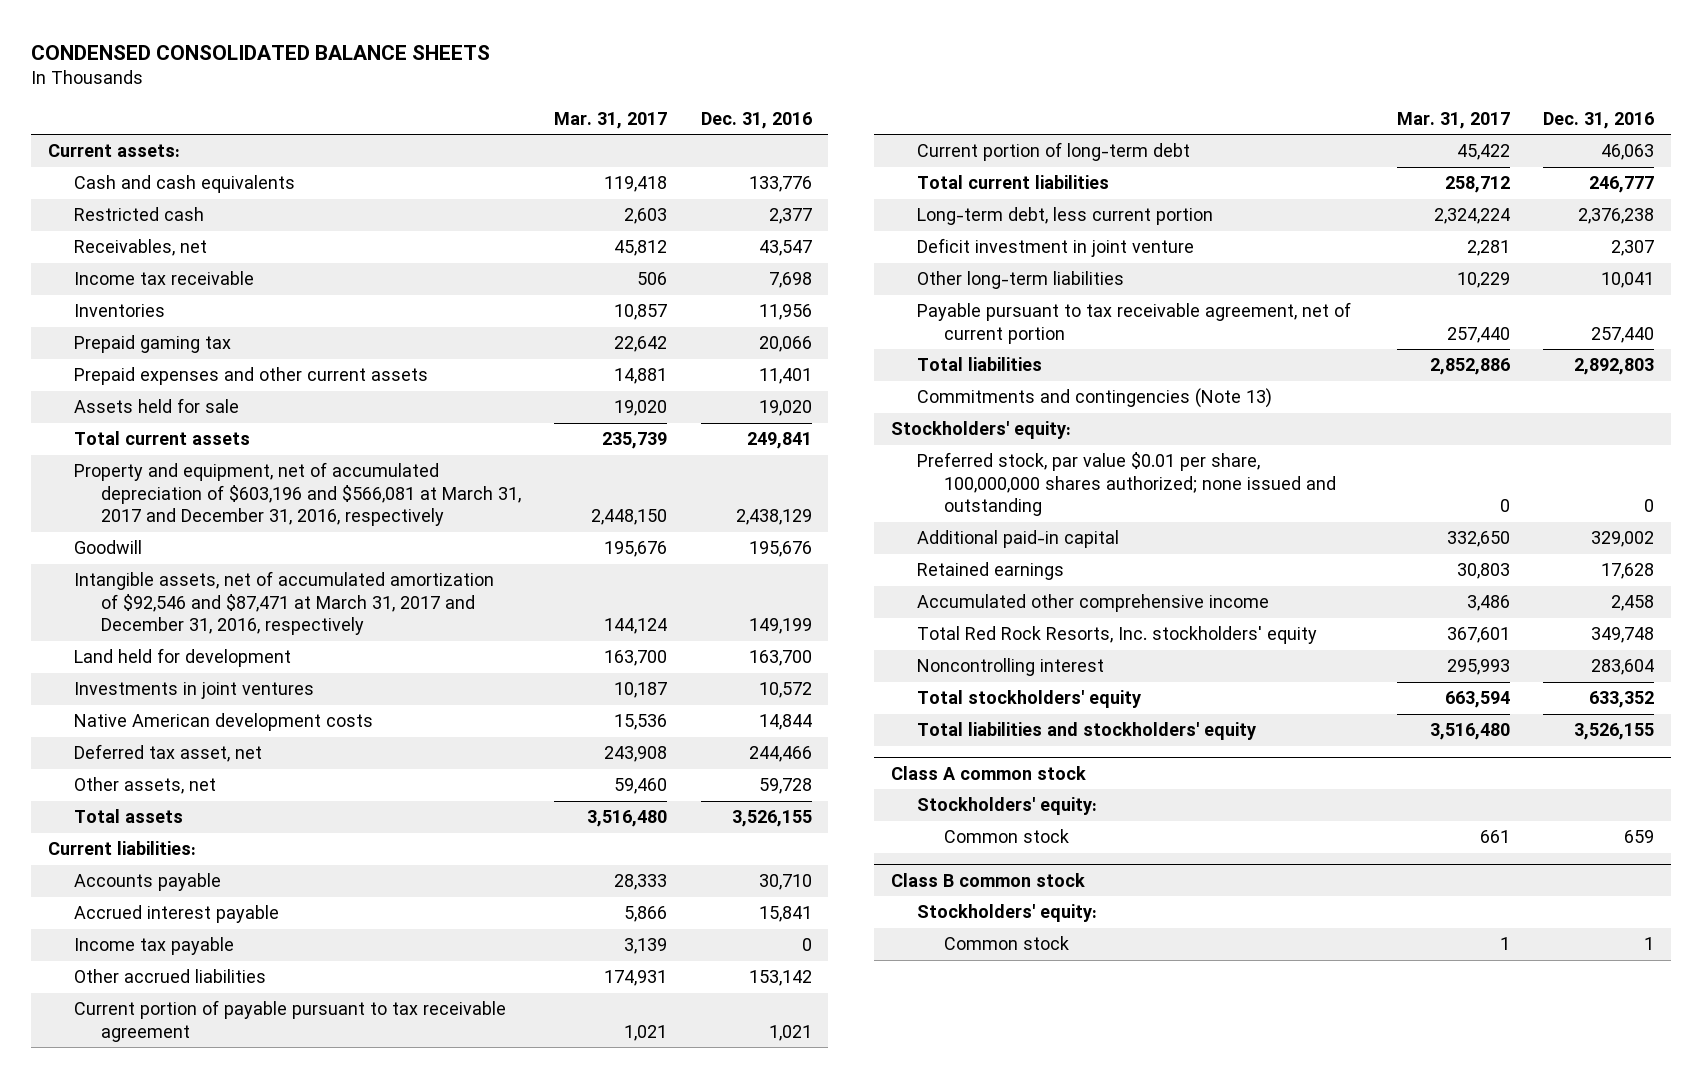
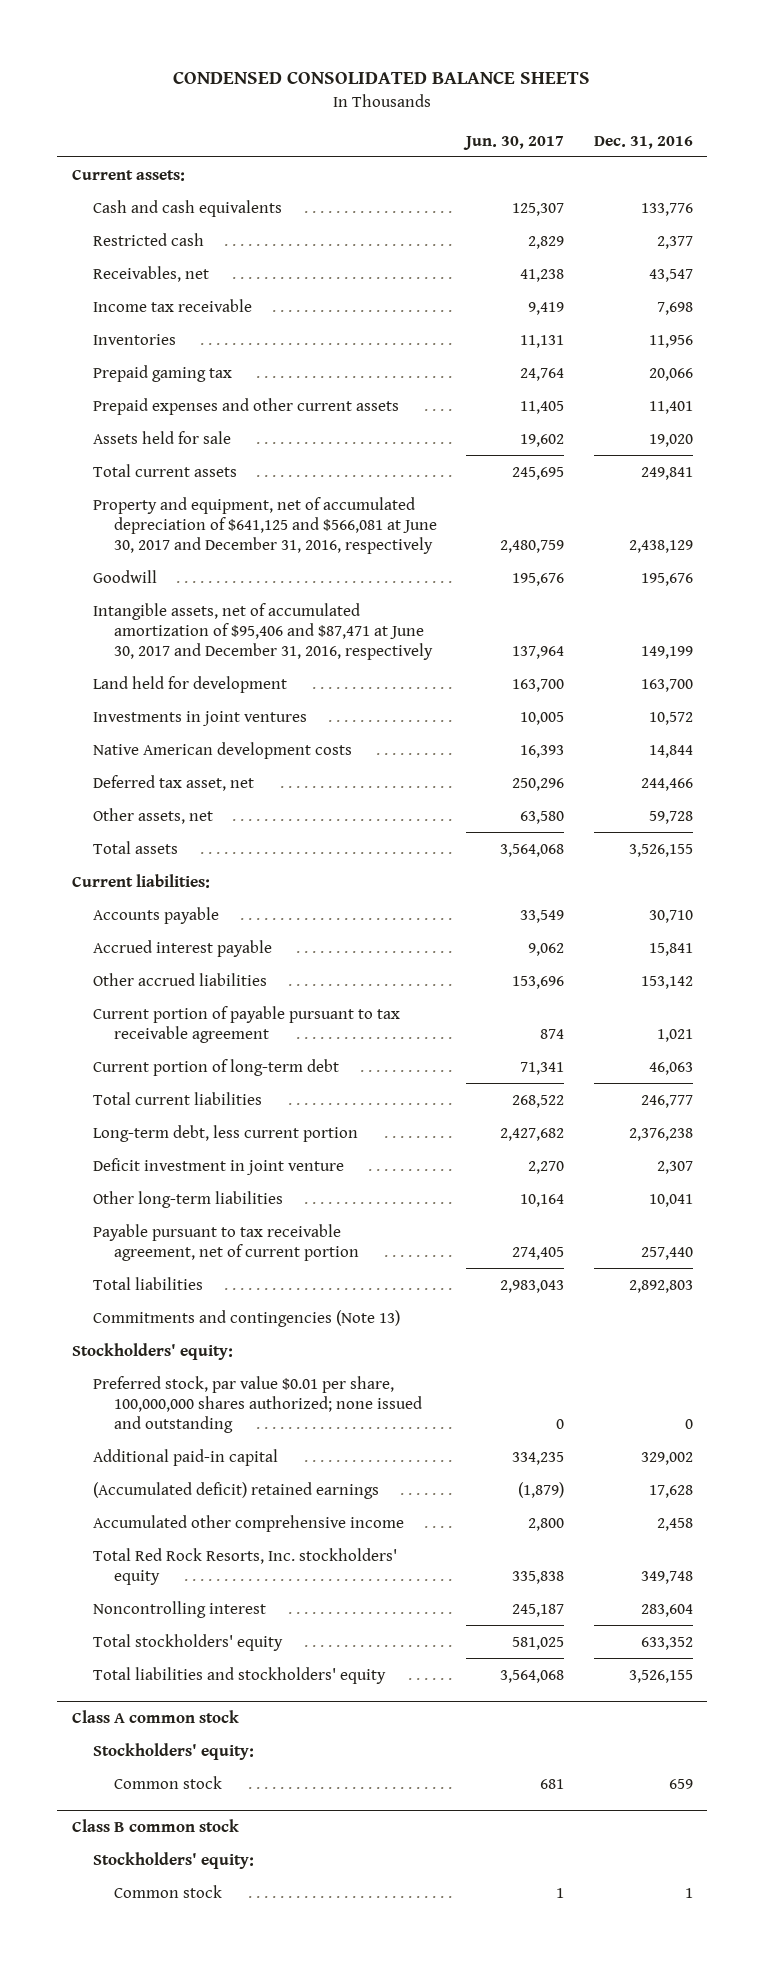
- | Mar. 31, 2017 | Dec. 31, 2016
+ | Jun. 30, 2017 | Dec. 31, 2016
- Property and equipment, net of accumulated depreciation of $603,196 and $566,081 at March 31, 2017 and December 31, 2016, respectively | 2,448,150 | 2,438,129
+ Property and equipment, net of accumulated depreciation of $641,125 and $566,081 at June 30, 2017 and December 31, 2016, respectively | 2,480,759 | 2,438,129
- Intangible assets, net of accumulated amortization of $92,546 and $87,471 at March 31, 2017 and December 31, 2016, respectively | 144,124 | 149,199
+ Intangible assets, net of accumulated amortization of $95,406 and $87,471 at June 30, 2017 and December 31, 2016, respectively | 137,964 | 149,199
- Income tax payable | 3,139 | 0
- Retained earnings | 30,803 | 17,628
+ (Accumulated deficit) retained earnings | (1,879) | 17,628

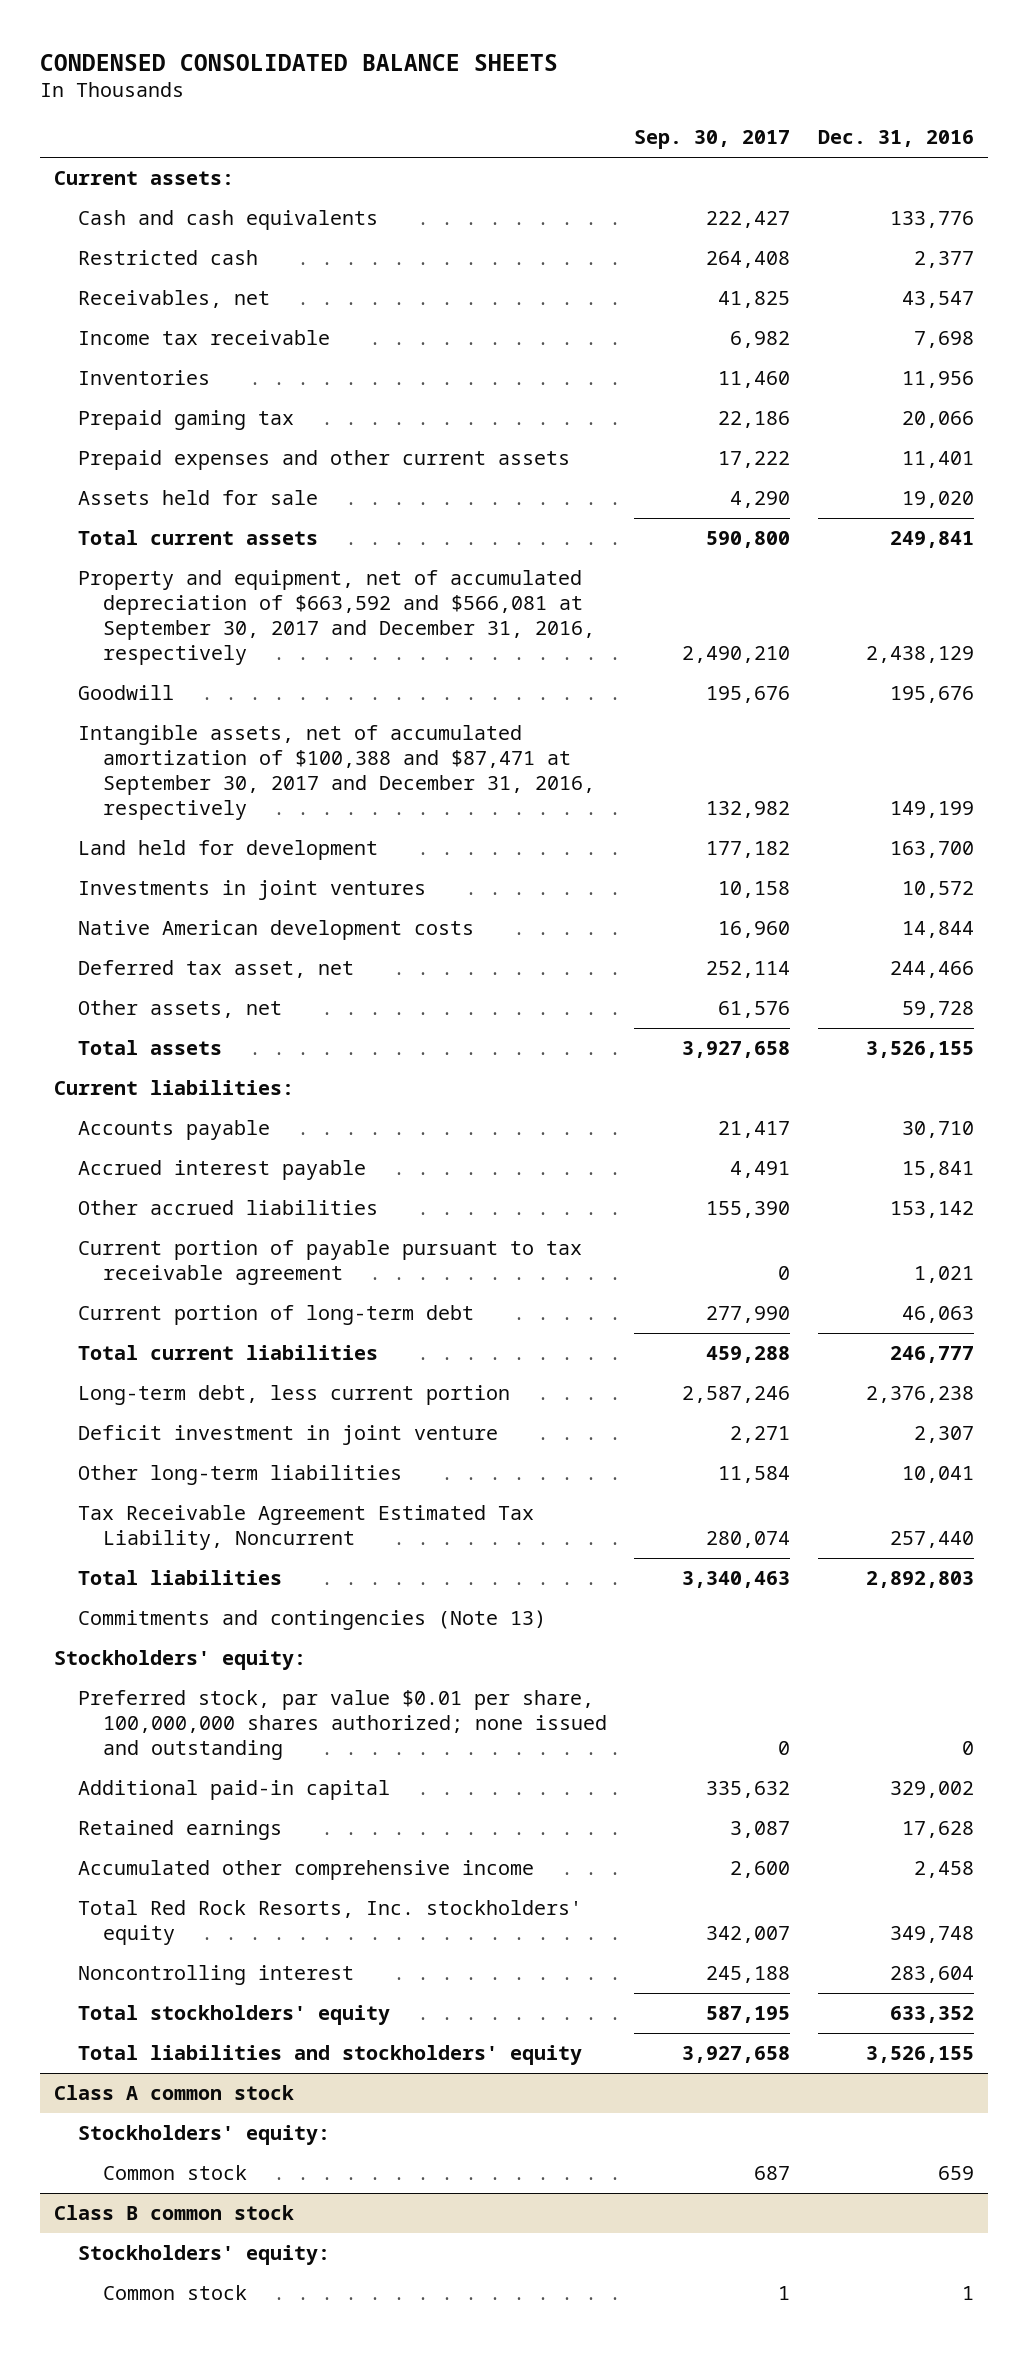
- | Jun. 30, 2017 | Dec. 31, 2016
+ | Sep. 30, 2017 | Dec. 31, 2016
- Property and equipment, net of accumulated depreciation of $641,125 and $566,081 at June 30, 2017 and December 31, 2016, respectively | 2,480,759 | 2,438,129
+ Property and equipment, net of accumulated depreciation of $663,592 and $566,081 at September 30, 2017 and December 31, 2016, respectively | 2,490,210 | 2,438,129
- Intangible assets, net of accumulated amortization of $95,406 and $87,471 at June 30, 2017 and December 31, 2016, respectively | 137,964 | 149,199
+ Intangible assets, net of accumulated amortization of $100,388 and $87,471 at September 30, 2017 and December 31, 2016, respectively | 132,982 | 149,199
- Payable pursuant to tax receivable agreement, net of current portion | 274,405 | 257,440
+ Tax Receivable Agreement Estimated Tax Liability, Noncurrent | 280,074 | 257,440
- (Accumulated deficit) retained earnings | (1,879) | 17,628
+ Retained earnings | 3,087 | 17,628

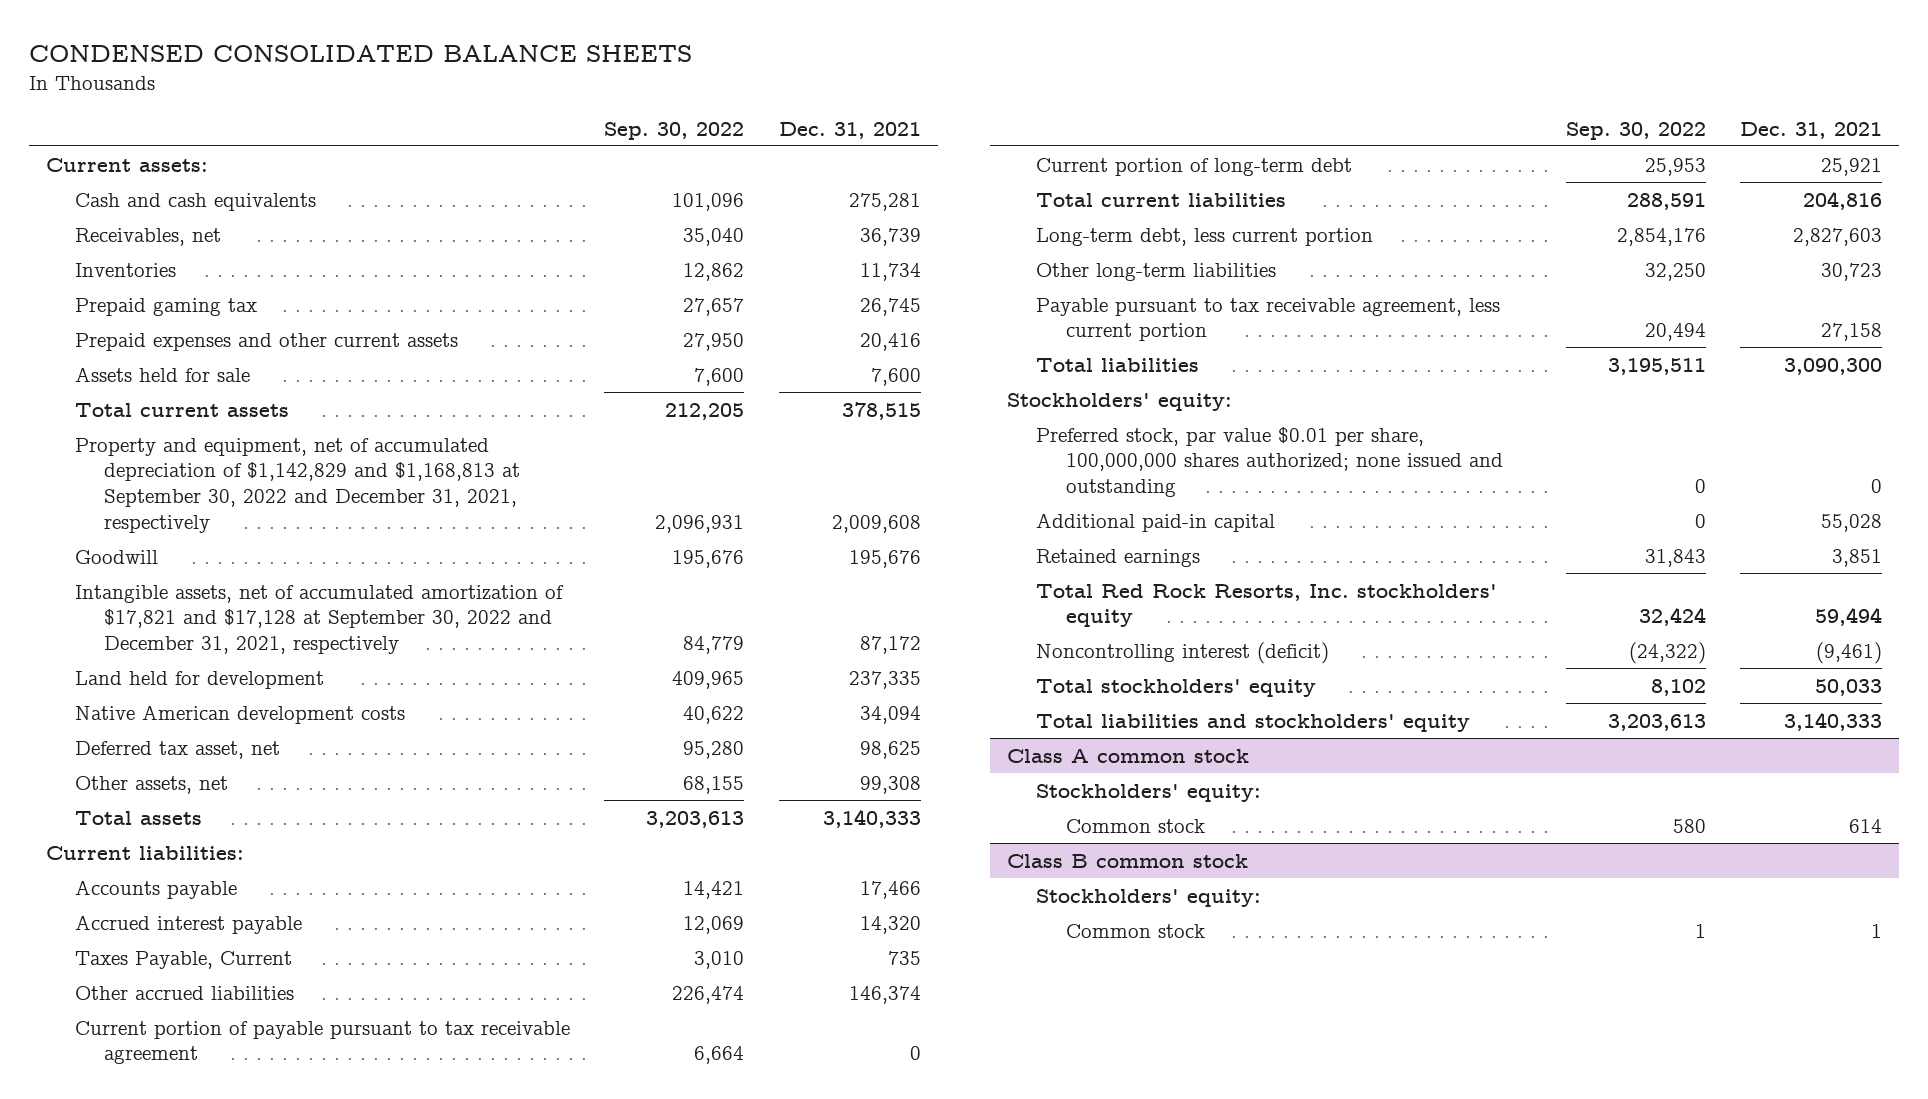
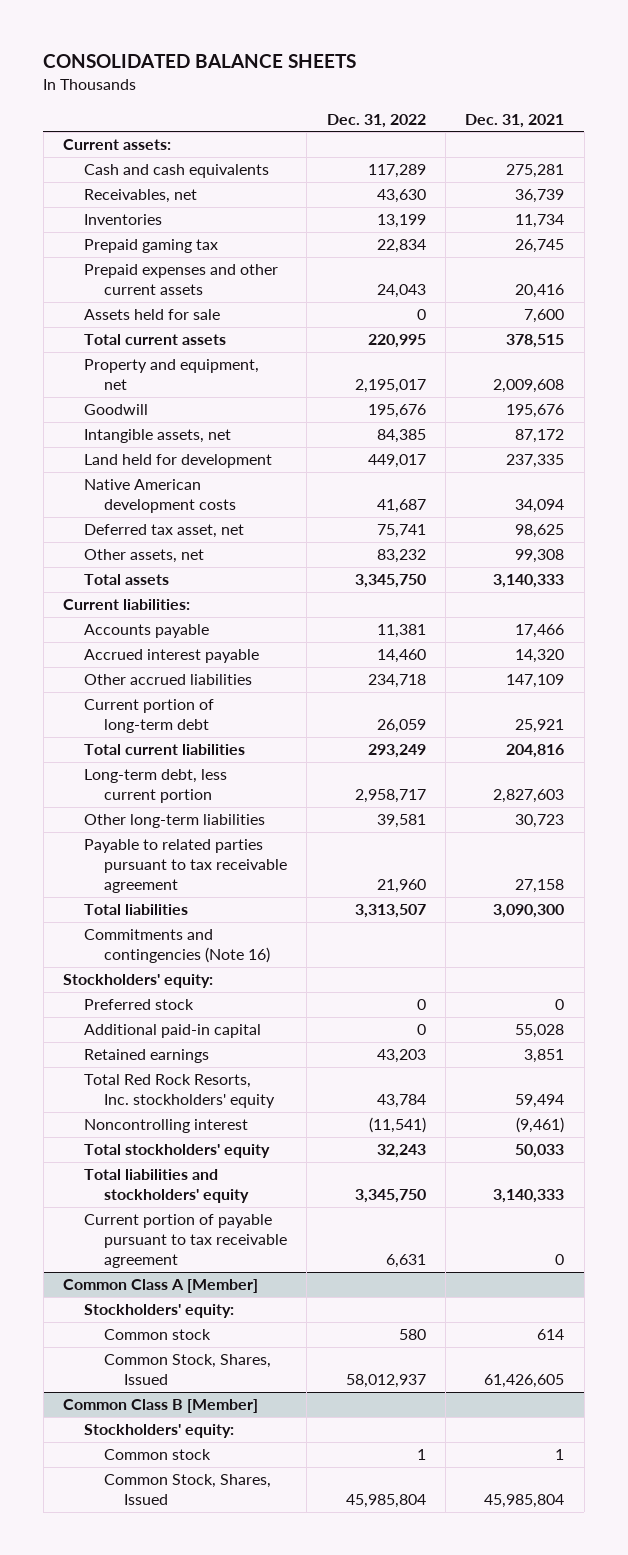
- CONDENSED CONSOLIDATED BALANCE SHEETS
+ CONSOLIDATED BALANCE SHEETS
- | Sep. 30, 2022 | Dec. 31, 2021
+ | Dec. 31, 2022 | Dec. 31, 2021
- Property and equipment, net of accumulated depreciation of $1,142,829 and $1,168,813 at September 30, 2022 and December 31, 2021, respectively | 2,096,931 | 2,009,608
+ Property and equipment, net | 2,195,017 | 2,009,608
- Intangible assets, net of accumulated amortization of $17,821 and $17,128 at September 30, 2022 and December 31, 2021, respectively | 84,779 | 87,172
+ Intangible assets, net | 84,385 | 87,172
- Taxes Payable, Current | 3,010 | 735
- Other accrued liabilities | 226,474 | 146,374
+ Other accrued liabilities | 234,718 | 147,109
- Payable pursuant to tax receivable agreement, less current portion | 20,494 | 27,158
+ Payable to related parties pursuant to tax receivable agreement | 21,960 | 27,158
+ Commitments and contingencies (Note 16)
- Preferred stock, par value $0.01 per share, 100,000,000 shares authorized; none issued and outstanding | 0 | 0
+ Preferred stock | 0 | 0
- Noncontrolling interest (deficit) | (24,322) | (9,461)
+ Noncontrolling interest | (11,541) | (9,461)
- Class A common stock
moved down: Current portion of payable pursuant to tax receivable agreement | 6,631 | 0
+ Common Class A [Member]
- Class B common stock
+ Common Stock, Shares, Issued | 58,012,937 | 61,426,605
+ Common Class B [Member]
+ Common Stock, Shares, Issued | 45,985,804 | 45,985,804

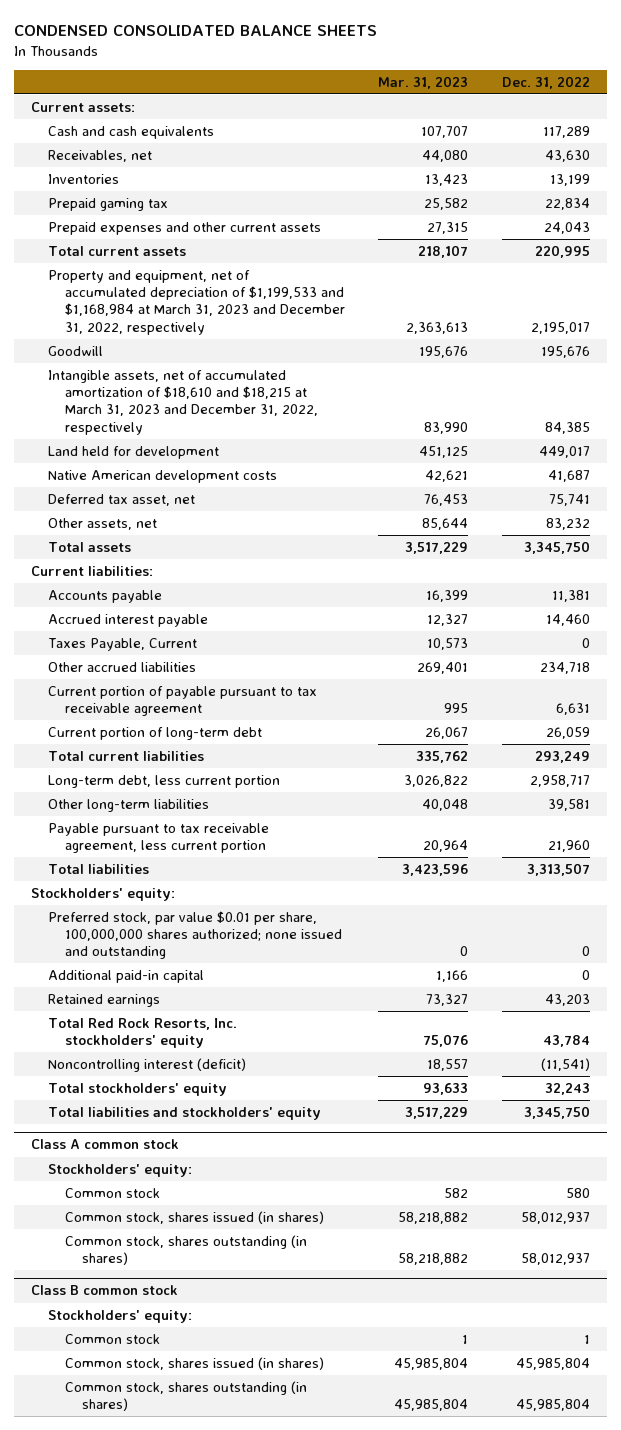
- CONSOLIDATED BALANCE SHEETS
+ CONDENSED CONSOLIDATED BALANCE SHEETS
- | Dec. 31, 2022 | Dec. 31, 2021
+ | Mar. 31, 2023 | Dec. 31, 2022
- Assets held for sale | 0 | 7,600
- Property and equipment, net | 2,195,017 | 2,009,608
+ Property and equipment, net of accumulated depreciation of $1,199,533 and $1,168,984 at March 31, 2023 and December 31, 2022, respectively | 2,363,613 | 2,195,017
- Intangible assets, net | 84,385 | 87,172
+ Intangible assets, net of accumulated amortization of $18,610 and $18,215 at March 31, 2023 and December 31, 2022, respectively | 83,990 | 84,385
+ Taxes Payable, Current | 10,573 | 0
moved up: Current portion of payable pursuant to tax receivable agreement | 995 | 6,631
- Payable to related parties pursuant to tax receivable agreement | 21,960 | 27,158
+ Payable pursuant to tax receivable agreement, less current portion | 20,964 | 21,960
- Commitments and contingencies (Note 16)
- Preferred stock | 0 | 0
+ Preferred stock, par value $0.01 per share, 100,000,000 shares authorized; none issued and outstanding | 0 | 0
- Noncontrolling interest | (11,541) | (9,461)
+ Noncontrolling interest (deficit) | 18,557 | (11,541)
- Common Class A [Member]
+ Class A common stock
- Common Stock, Shares, Issued | 58,012,937 | 61,426,605
- Common Class B [Member]
+ Common stock, shares issued (in shares) | 58,218,882 | 58,012,937
+ Common stock, shares outstanding (in shares) | 58,218,882 | 58,012,937
+ Class B common stock
- Common Stock, Shares, Issued | 45,985,804 | 45,985,804
+ Common stock, shares issued (in shares) | 45,985,804 | 45,985,804
+ Common stock, shares outstanding (in shares) | 45,985,804 | 45,985,804

